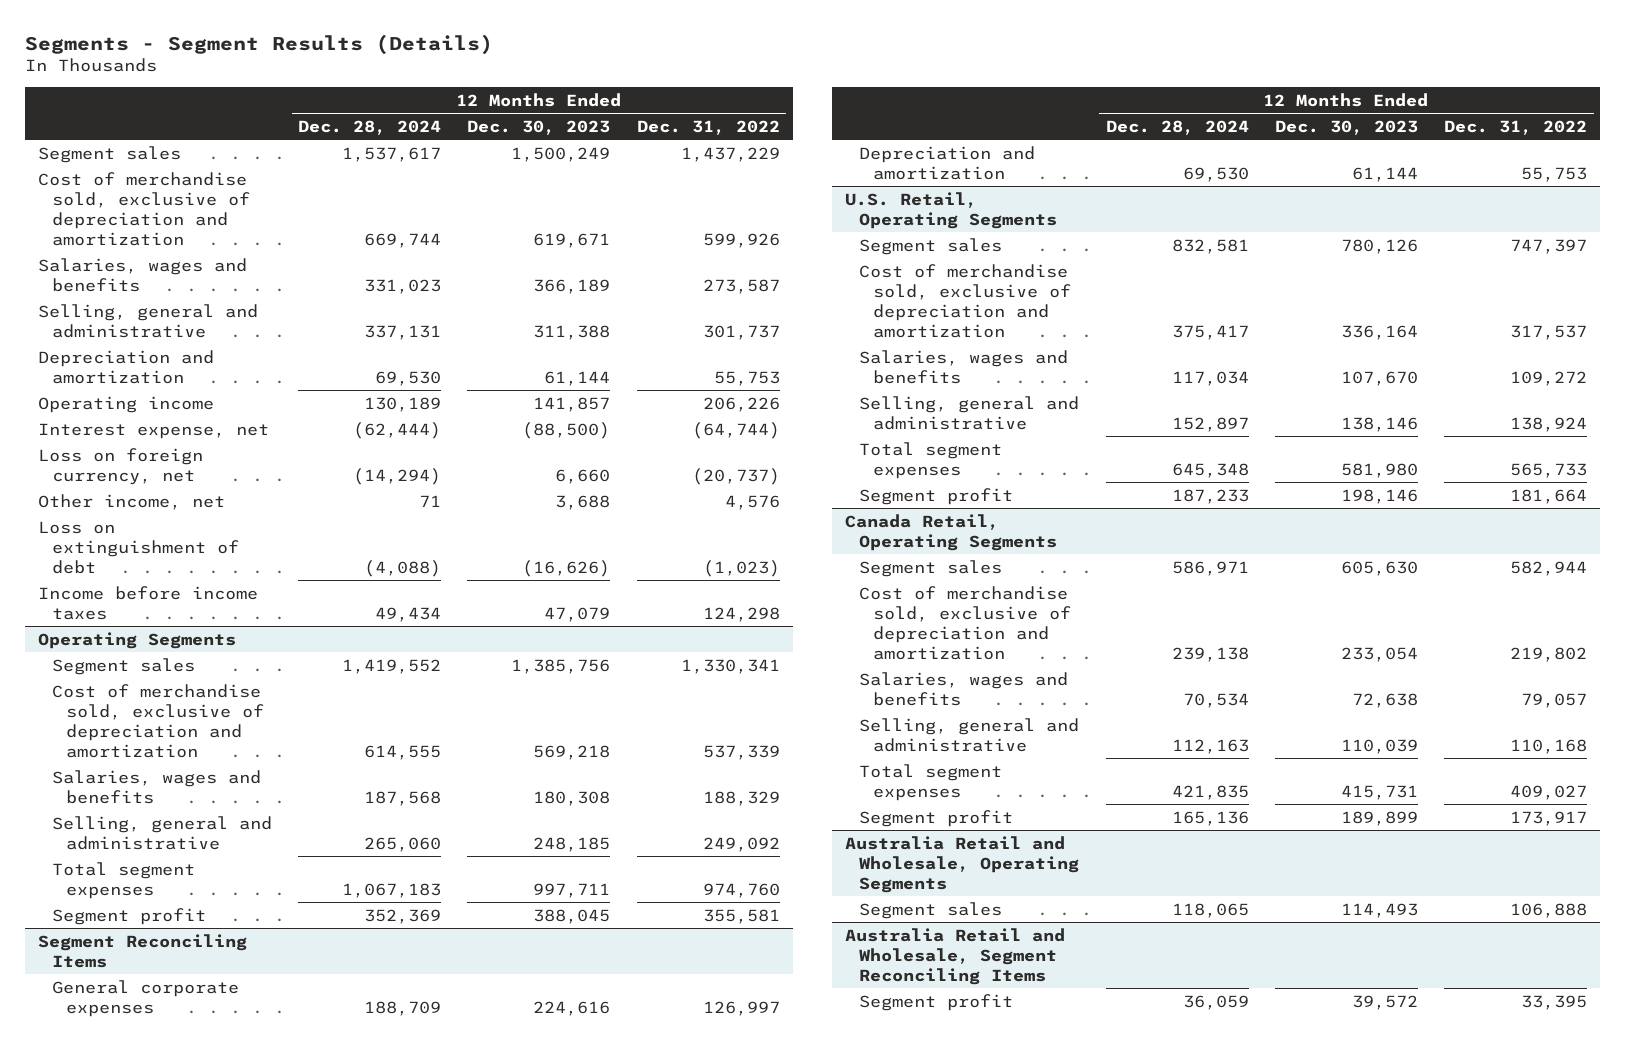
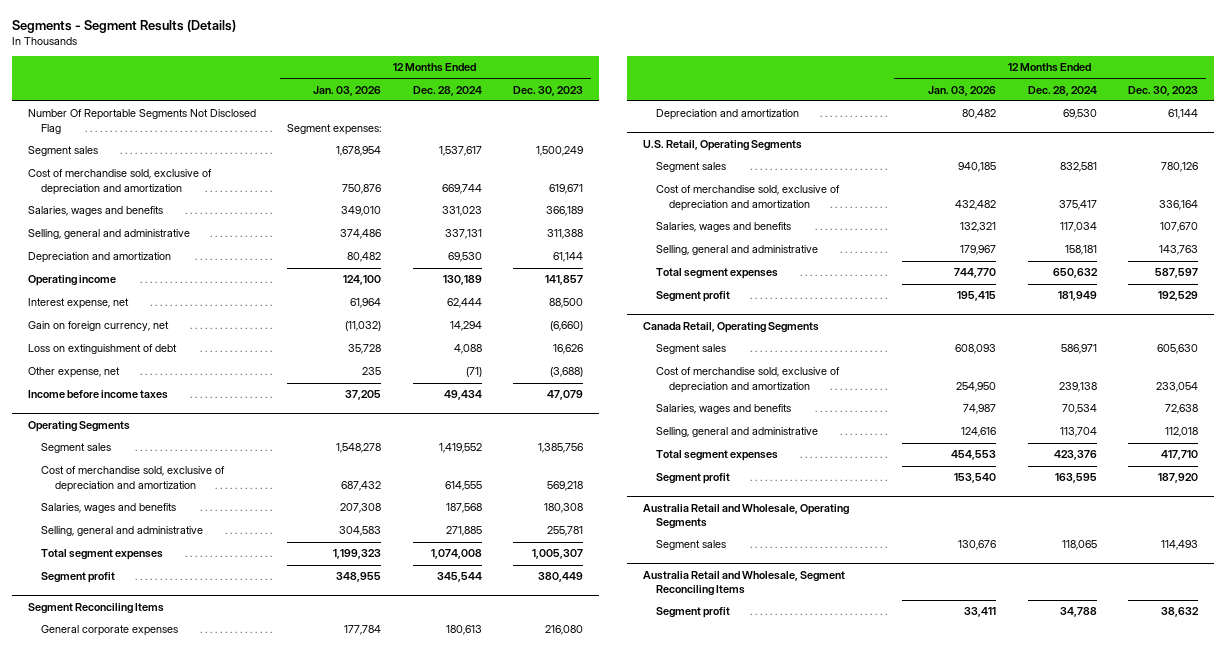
- | 12 Months Ended Dec. 28, 2024 | 12 Months Ended Dec. 30, 2023 | 12 Months Ended Dec. 31, 2022
+ | 12 Months Ended Jan. 03, 2026 | 12 Months Ended Dec. 28, 2024 | 12 Months Ended Dec. 30, 2023
+ Number Of Reportable Segments Not Disclosed Flag | Segment expenses: | |
- Interest expense, net | (62,444) | (88,500) | (64,744)
- Loss on foreign currency, net | (14,294) | 6,660 | (20,737)
- Other income, net | 71 | 3,688 | 4,576
- Loss on extinguishment of debt | (4,088) | (16,626) | (1,023)
+ Interest expense, net | 61,964 | 62,444 | 88,500
+ Gain on foreign currency, net | (11,032) | 14,294 | (6,660)
+ Loss on extinguishment of debt | 35,728 | 4,088 | 16,626
+ Other expense, net | 235 | (71) | (3,688)
@ Operating Segments
- Selling, general and administrative | 265,060 | 248,185 | 249,092
- Total segment expenses | 1,067,183 | 997,711 | 974,760
- Segment profit | 352,369 | 388,045 | 355,581
+ Selling, general and administrative | 304,583 | 271,885 | 255,781
+ Total segment expenses | 1,199,323 | 1,074,008 | 1,005,307
+ Segment profit | 348,955 | 345,544 | 380,449
@ Segment Reconciling Items
- General corporate expenses | 188,709 | 224,616 | 126,997
+ General corporate expenses | 177,784 | 180,613 | 216,080
@ U.S. Retail, Operating Segments
- Selling, general and administrative | 152,897 | 138,146 | 138,924
- Total segment expenses | 645,348 | 581,980 | 565,733
- Segment profit | 187,233 | 198,146 | 181,664
+ Selling, general and administrative | 179,967 | 158,181 | 143,763
+ Total segment expenses | 744,770 | 650,632 | 587,597
+ Segment profit | 195,415 | 181,949 | 192,529
@ Canada Retail, Operating Segments
- Selling, general and administrative | 112,163 | 110,039 | 110,168
- Total segment expenses | 421,835 | 415,731 | 409,027
- Segment profit | 165,136 | 189,899 | 173,917
+ Selling, general and administrative | 124,616 | 113,704 | 112,018
+ Total segment expenses | 454,553 | 423,376 | 417,710
+ Segment profit | 153,540 | 163,595 | 187,920
@ Australia Retail and Wholesale, Segment Reconciling Items
- Segment profit | 36,059 | 39,572 | 33,395
+ Segment profit | 33,411 | 34,788 | 38,632

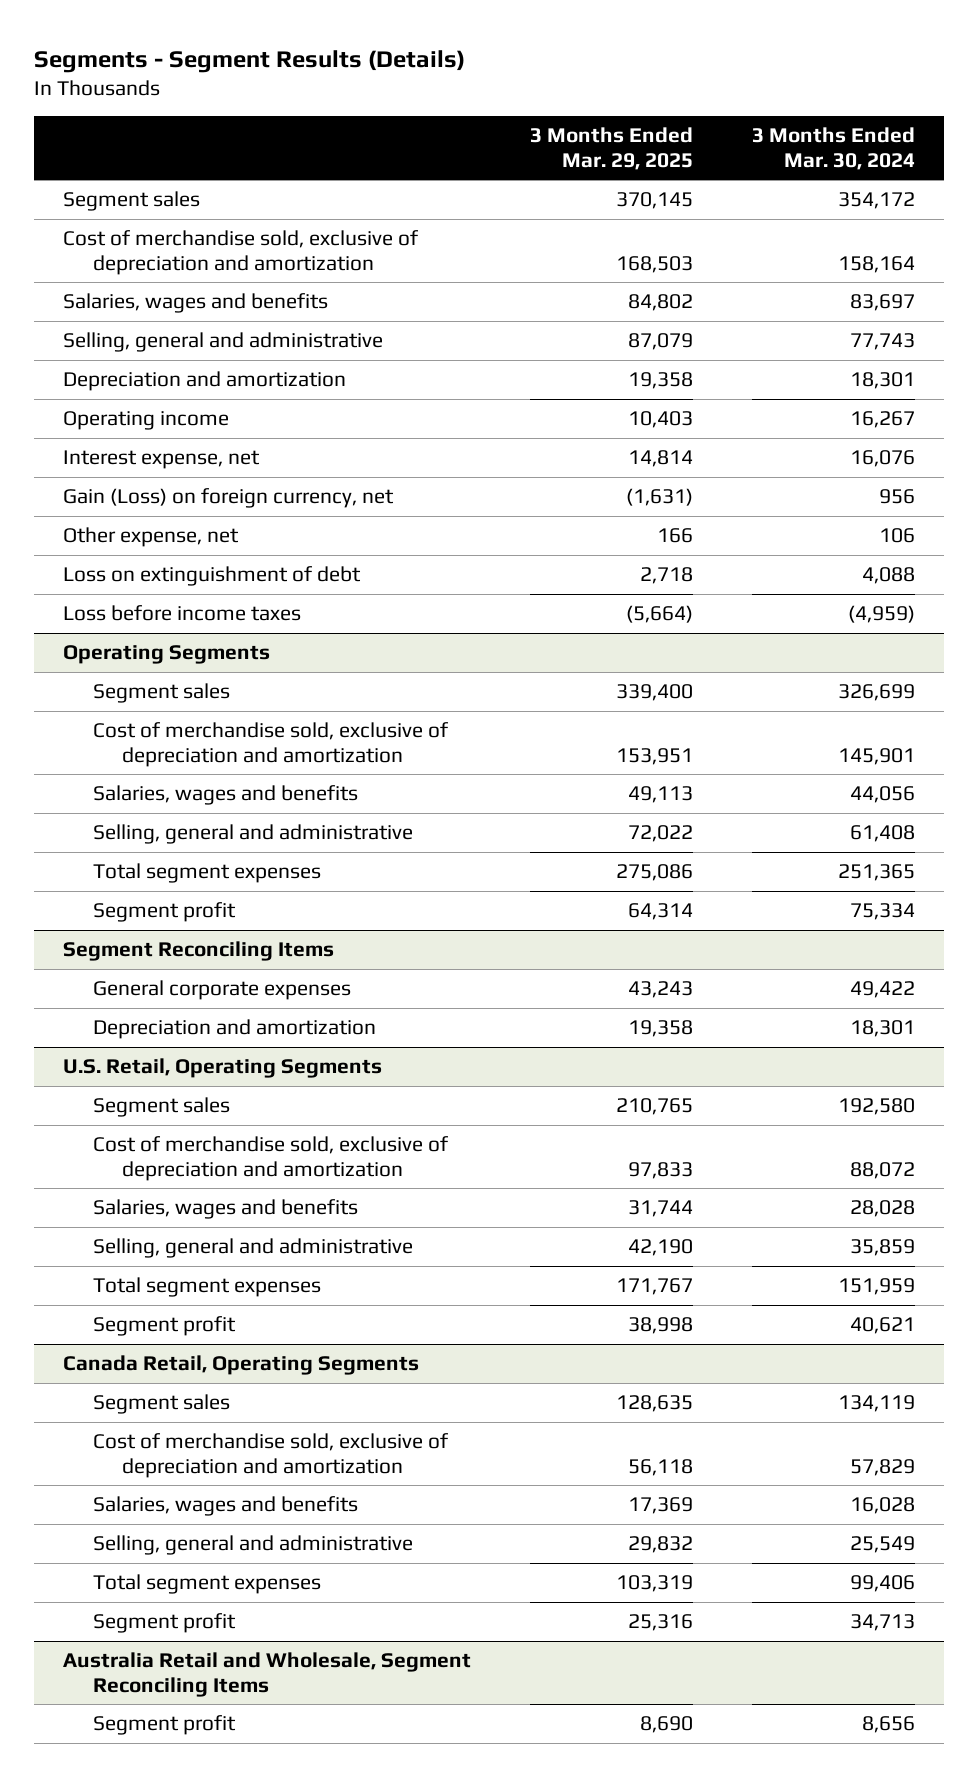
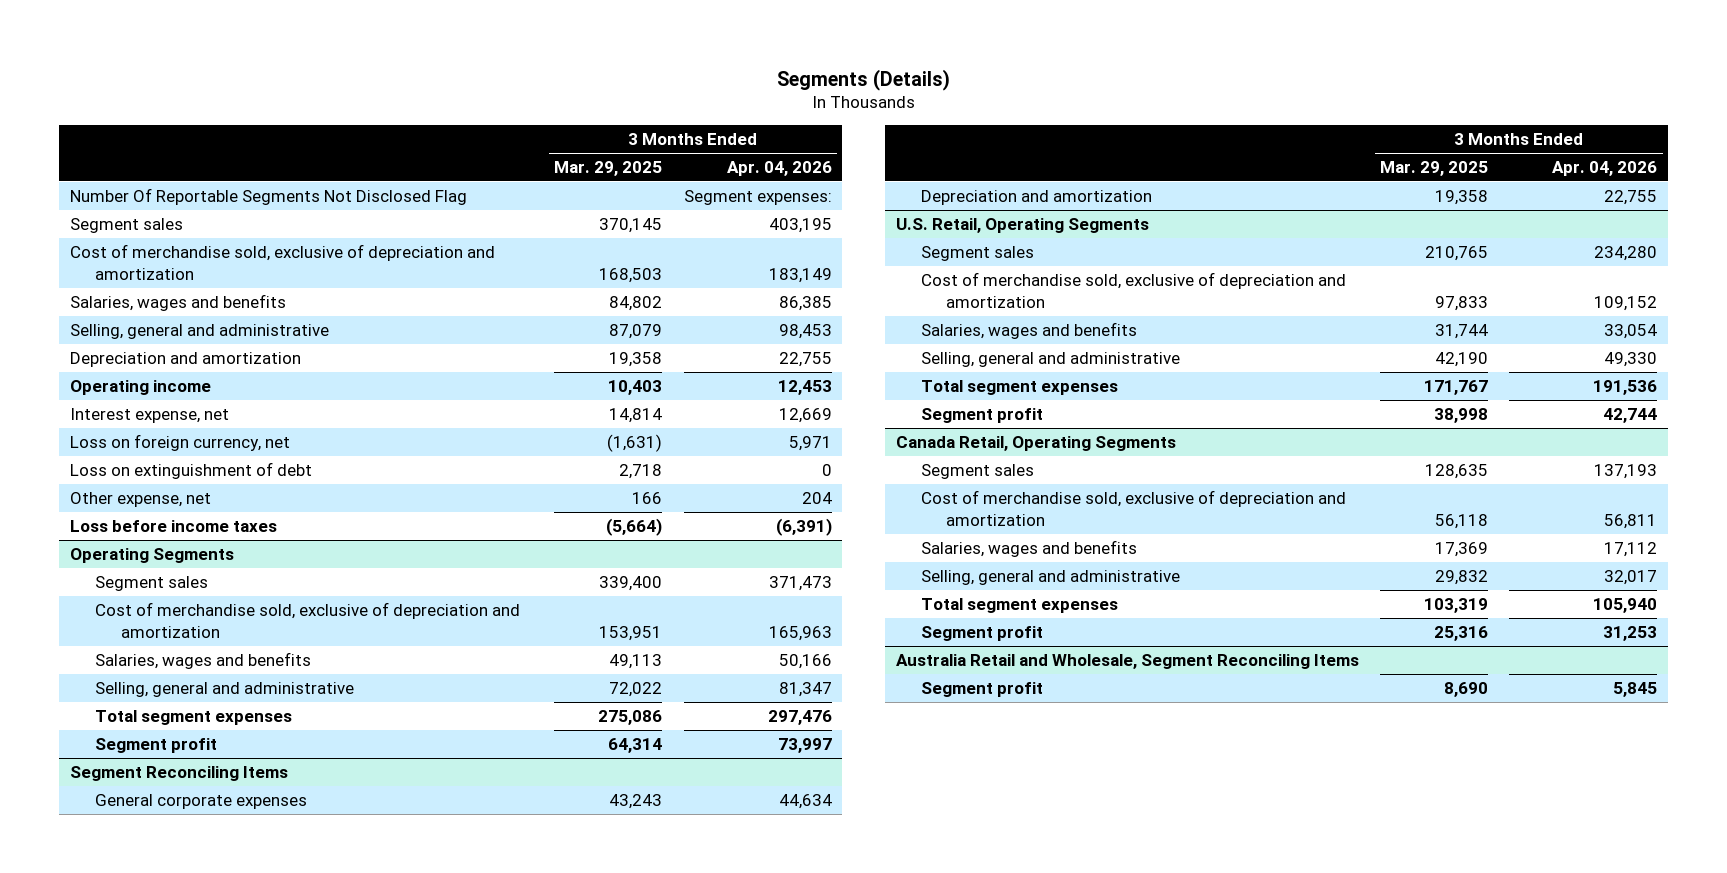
- Segments - Segment Results (Details)
+ Segments (Details)
- | 3 Months Ended Mar. 29, 2025 | 3 Months Ended Mar. 30, 2024
+ | 3 Months Ended Mar. 29, 2025 | 3 Months Ended Apr. 04, 2026
+ Number Of Reportable Segments Not Disclosed Flag | | Segment expenses:
- Gain (Loss) on foreign currency, net | (1,631) | 956
+ Loss on foreign currency, net | (1,631) | 5,971
moved down: Other expense, net | 166 | 204

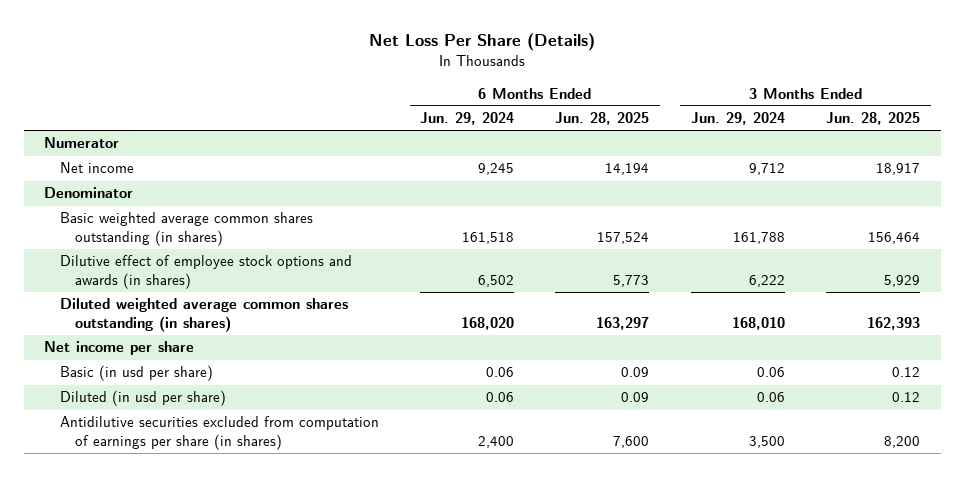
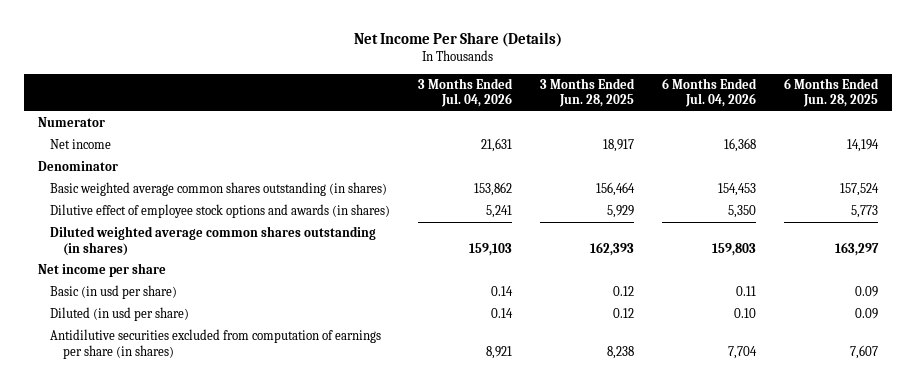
- Net Loss Per Share (Details)
+ Net Income Per Share (Details)
- | 6 Months Ended Jun. 29, 2024 | 6 Months Ended Jun. 28, 2025 | 3 Months Ended Jun. 29, 2024 | 3 Months Ended Jun. 28, 2025
+ | 3 Months Ended Jul. 04, 2026 | 3 Months Ended Jun. 28, 2025 | 6 Months Ended Jul. 04, 2026 | 6 Months Ended Jun. 28, 2025
- Antidilutive securities excluded from computation of earnings per share (in shares) | 2,400 | 7,600 | 3,500 | 8,200
+ Antidilutive securities excluded from computation of earnings per share (in shares) | 8,921 | 8,238 | 7,704 | 7,607

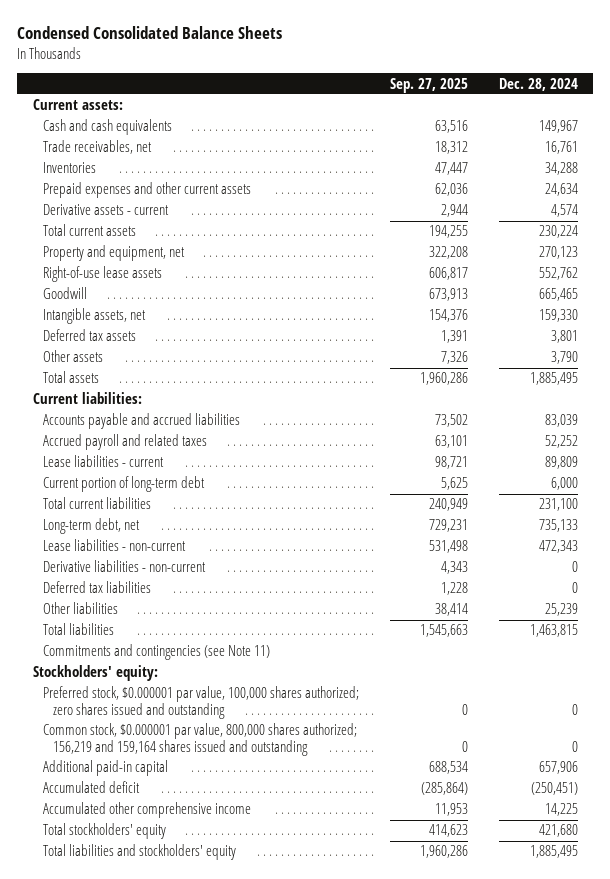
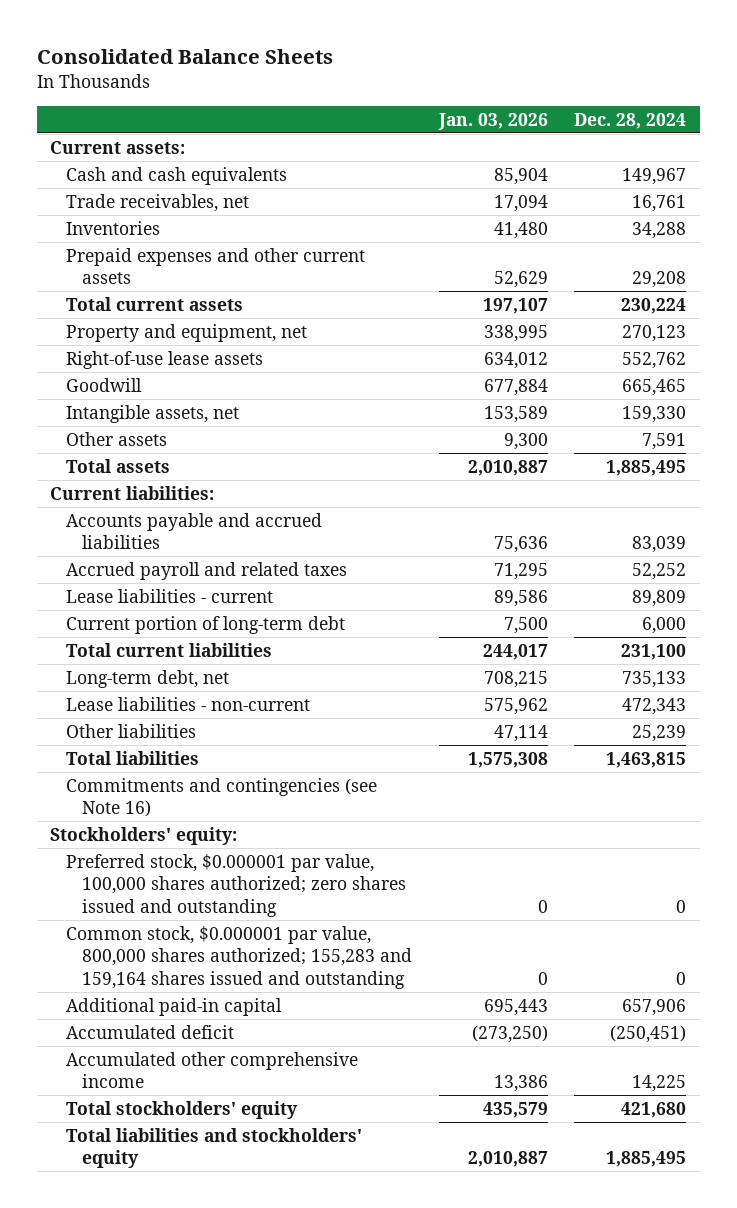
- Condensed Consolidated Balance Sheets
+ Consolidated Balance Sheets
- | Sep. 27, 2025 | Dec. 28, 2024
+ | Jan. 03, 2026 | Dec. 28, 2024
- Prepaid expenses and other current assets | 62,036 | 24,634
- Derivative assets - current | 2,944 | 4,574
+ Prepaid expenses and other current assets | 52,629 | 29,208
- Deferred tax assets | 1,391 | 3,801
- Other assets | 7,326 | 3,790
+ Other assets | 9,300 | 7,591
- Derivative liabilities - non-current | 4,343 | 0
- Deferred tax liabilities | 1,228 | 0
- Commitments and contingencies (see Note 11)
+ Commitments and contingencies (see Note 16)
- Common stock, $0.000001 par value, 800,000 shares authorized; 156,219 and 159,164 shares issued and outstanding | 0 | 0
+ Common stock, $0.000001 par value, 800,000 shares authorized; 155,283 and 159,164 shares issued and outstanding | 0 | 0

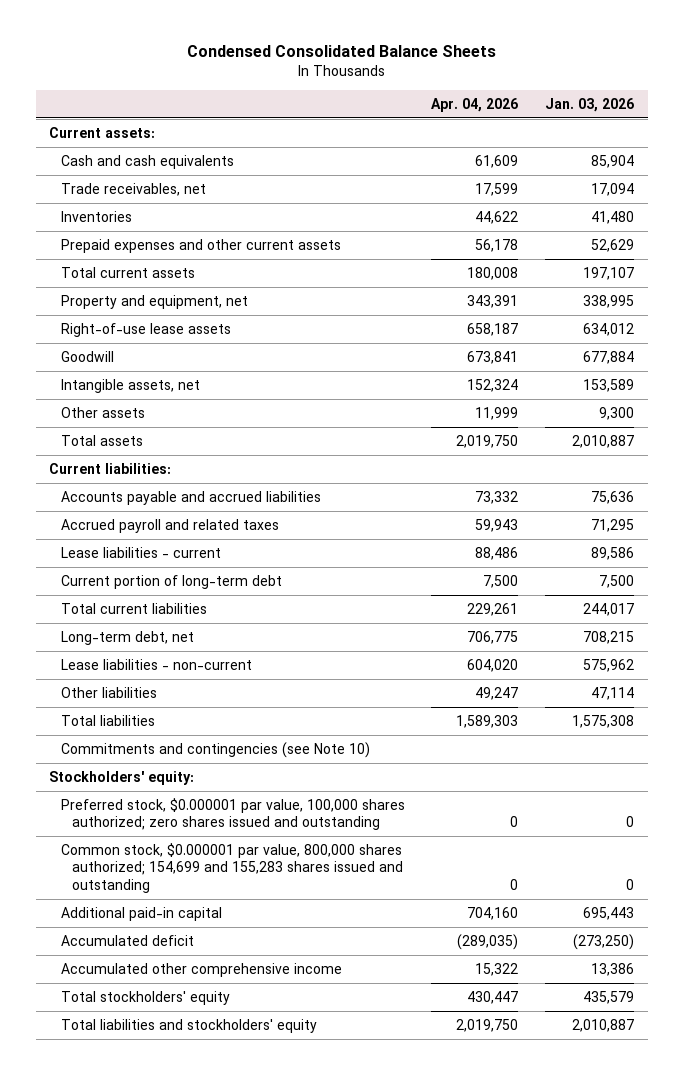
- Consolidated Balance Sheets
+ Condensed Consolidated Balance Sheets
- | Jan. 03, 2026 | Dec. 28, 2024
+ | Apr. 04, 2026 | Jan. 03, 2026
- Commitments and contingencies (see Note 16)
+ Commitments and contingencies (see Note 10)
- Common stock, $0.000001 par value, 800,000 shares authorized; 155,283 and 159,164 shares issued and outstanding | 0 | 0
+ Common stock, $0.000001 par value, 800,000 shares authorized; 154,699 and 155,283 shares issued and outstanding | 0 | 0

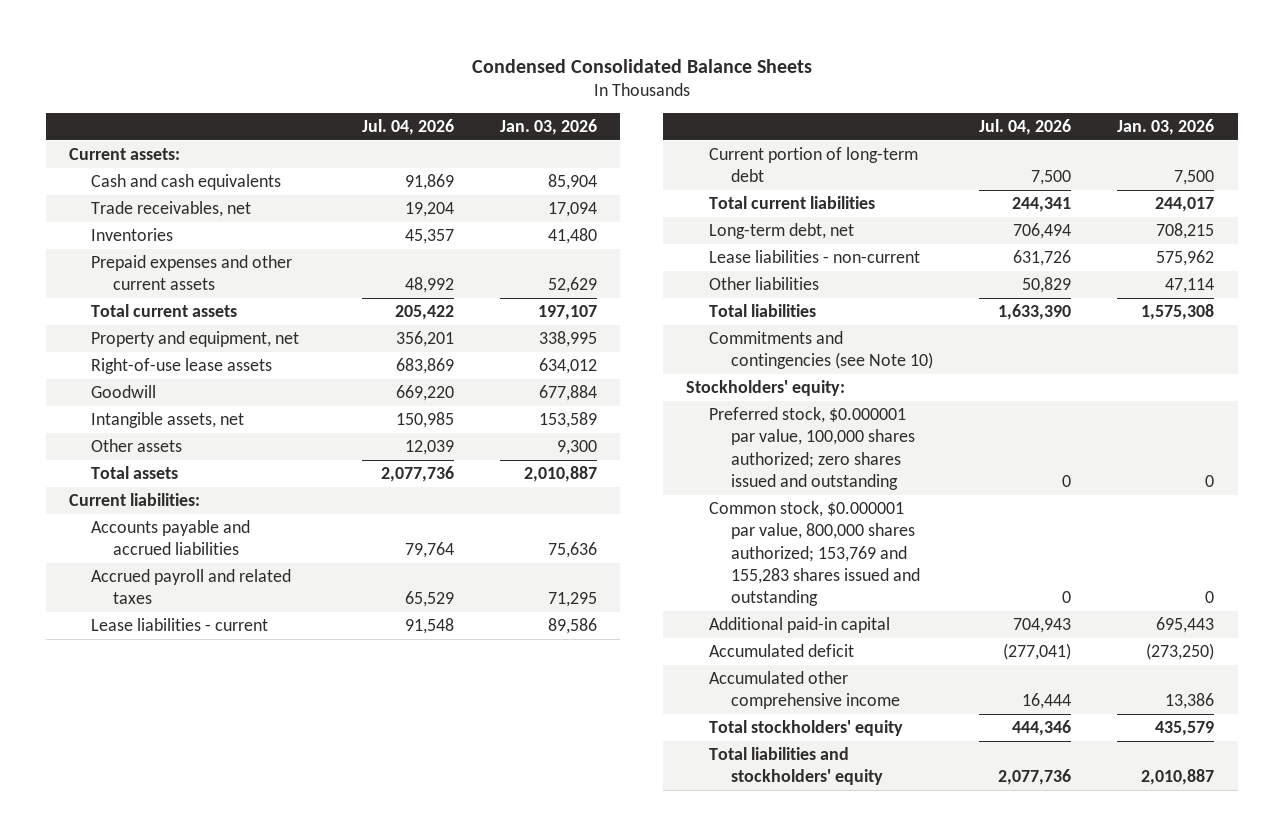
- | Apr. 04, 2026 | Jan. 03, 2026
+ | Jul. 04, 2026 | Jan. 03, 2026
- Common stock, $0.000001 par value, 800,000 shares authorized; 154,699 and 155,283 shares issued and outstanding | 0 | 0
+ Common stock, $0.000001 par value, 800,000 shares authorized; 153,769 and 155,283 shares issued and outstanding | 0 | 0

